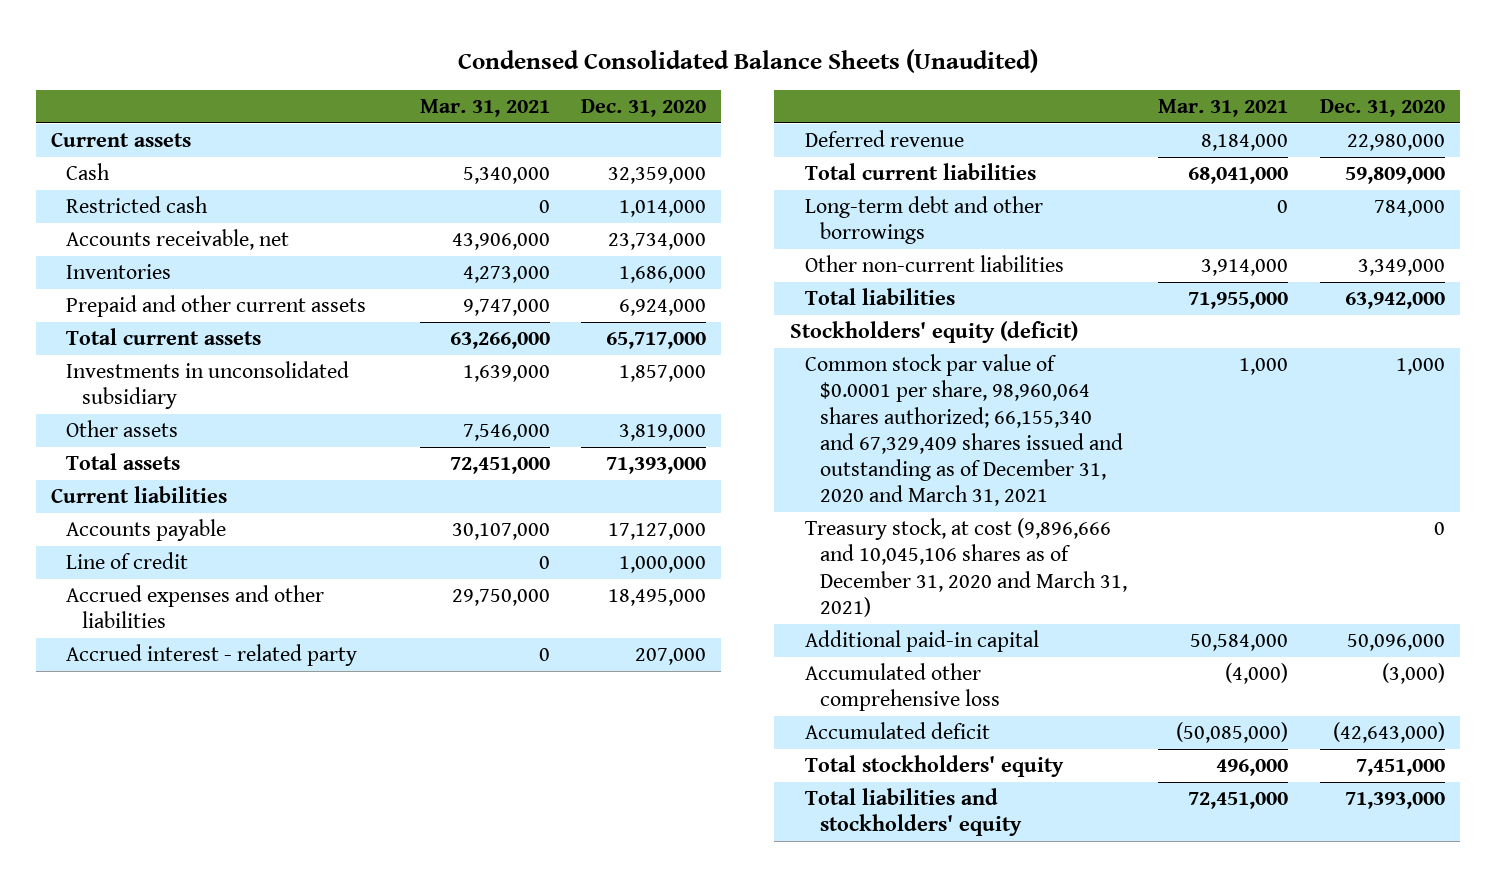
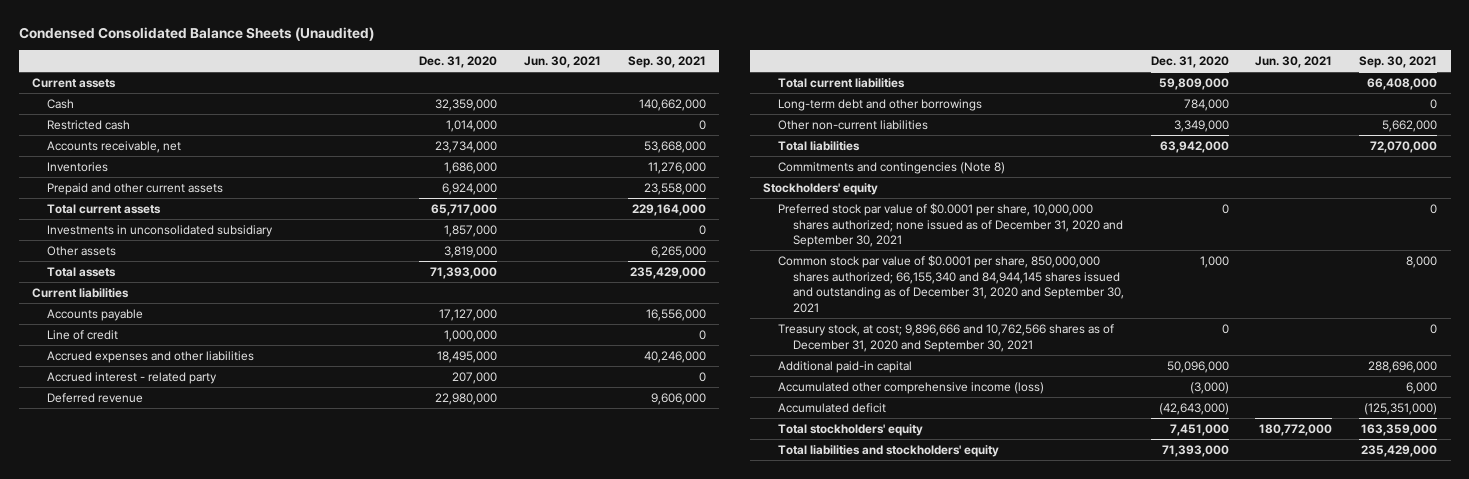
- | Mar. 31, 2021 | Dec. 31, 2020
+ | Dec. 31, 2020 | Jun. 30, 2021 | Sep. 30, 2021
- Stockholders' equity (deficit)
- Common stock par value of $0.0001 per share, 98,960,064 shares authorized; 66,155,340 and 67,329,409 shares issued and outstanding as of December 31, 2020 and March 31, 2021 | 1,000 | 1,000
- Treasury stock, at cost (9,896,666 and 10,045,106 shares as of December 31, 2020 and March 31, 2021) | | 0
+ Commitments and contingencies (Note 8)
+ Stockholders' equity
+ Preferred stock par value of $0.0001 per share, 10,000,000 shares authorized; none issued as of December 31, 2020 and September 30, 2021 | 0 | | 0
+ Common stock par value of $0.0001 per share, 850,000,000 shares authorized; 66,155,340 and 84,944,145 shares issued and outstanding as of December 31, 2020 and September 30, 2021 | 1,000 | | 8,000
+ Treasury stock, at cost; 9,896,666 and 10,762,566 shares as of December 31, 2020 and September 30, 2021 | 0 | | 0
- Accumulated other comprehensive loss | (4,000) | (3,000)
+ Accumulated other comprehensive income (loss) | (3,000) | | 6,000

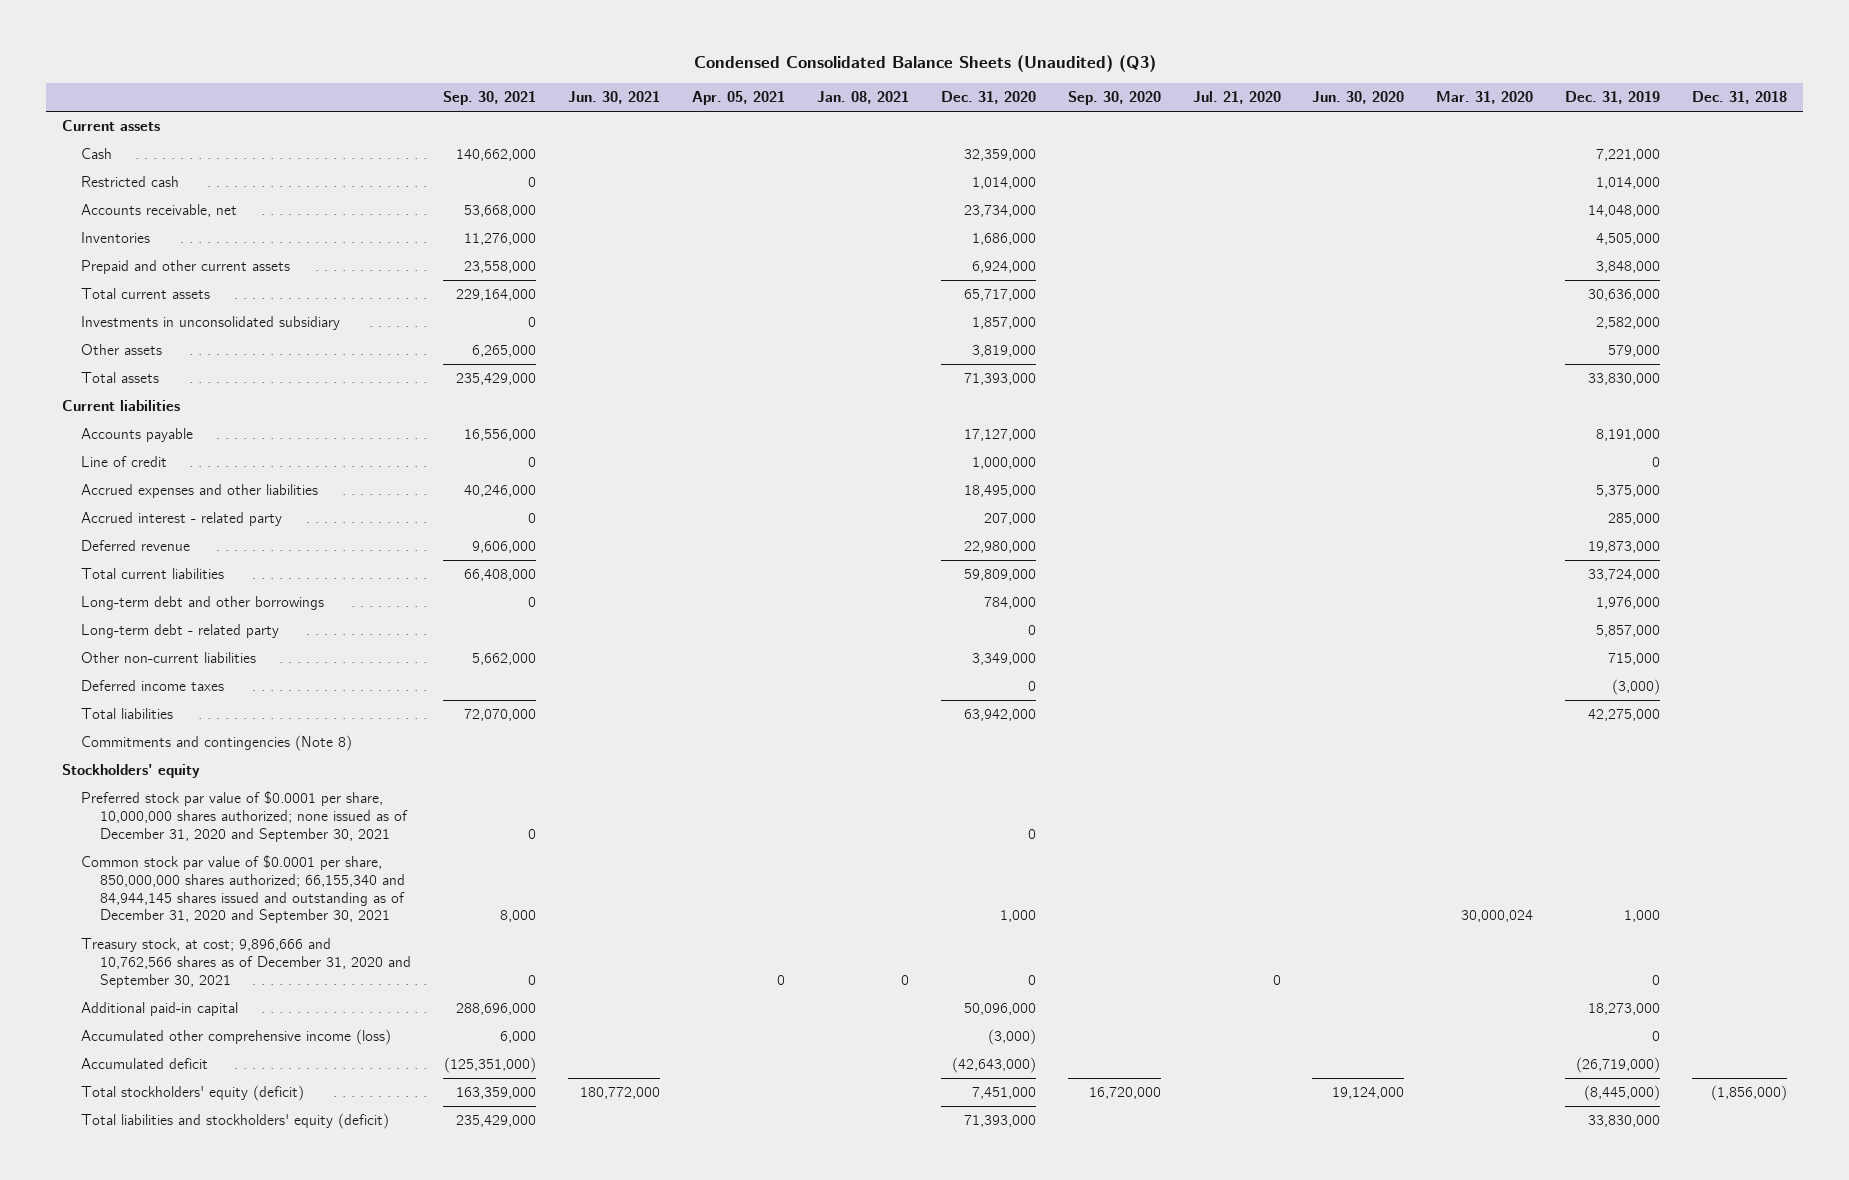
- Condensed Consolidated Balance Sheets (Unaudited)
+ Condensed Consolidated Balance Sheets (Unaudited) (Q3)
- | Dec. 31, 2020 | Jun. 30, 2021 | Sep. 30, 2021
+ | Sep. 30, 2021 | Jun. 30, 2021 | Apr. 05, 2021 | Jan. 08, 2021 | Dec. 31, 2020 | Sep. 30, 2020 | Jul. 21, 2020 | Jun. 30, 2020 | Mar. 31, 2020 | Dec. 31, 2019 | Dec. 31, 2018
+ Long-term debt - related party | | | | | 0 | | | | | 5,857,000 |
+ Deferred income taxes | | | | | 0 | | | | | (3,000) |
- Total stockholders' equity | 7,451,000 | 180,772,000 | 163,359,000
- Total liabilities and stockholders' equity | 71,393,000 | | 235,429,000
+ Total stockholders' equity (deficit) | 163,359,000 | 180,772,000 | | | 7,451,000 | 16,720,000 | | 19,124,000 | | (8,445,000) | (1,856,000)
+ Total liabilities and stockholders' equity (deficit) | 235,429,000 | | | | 71,393,000 | | | | | 33,830,000 |

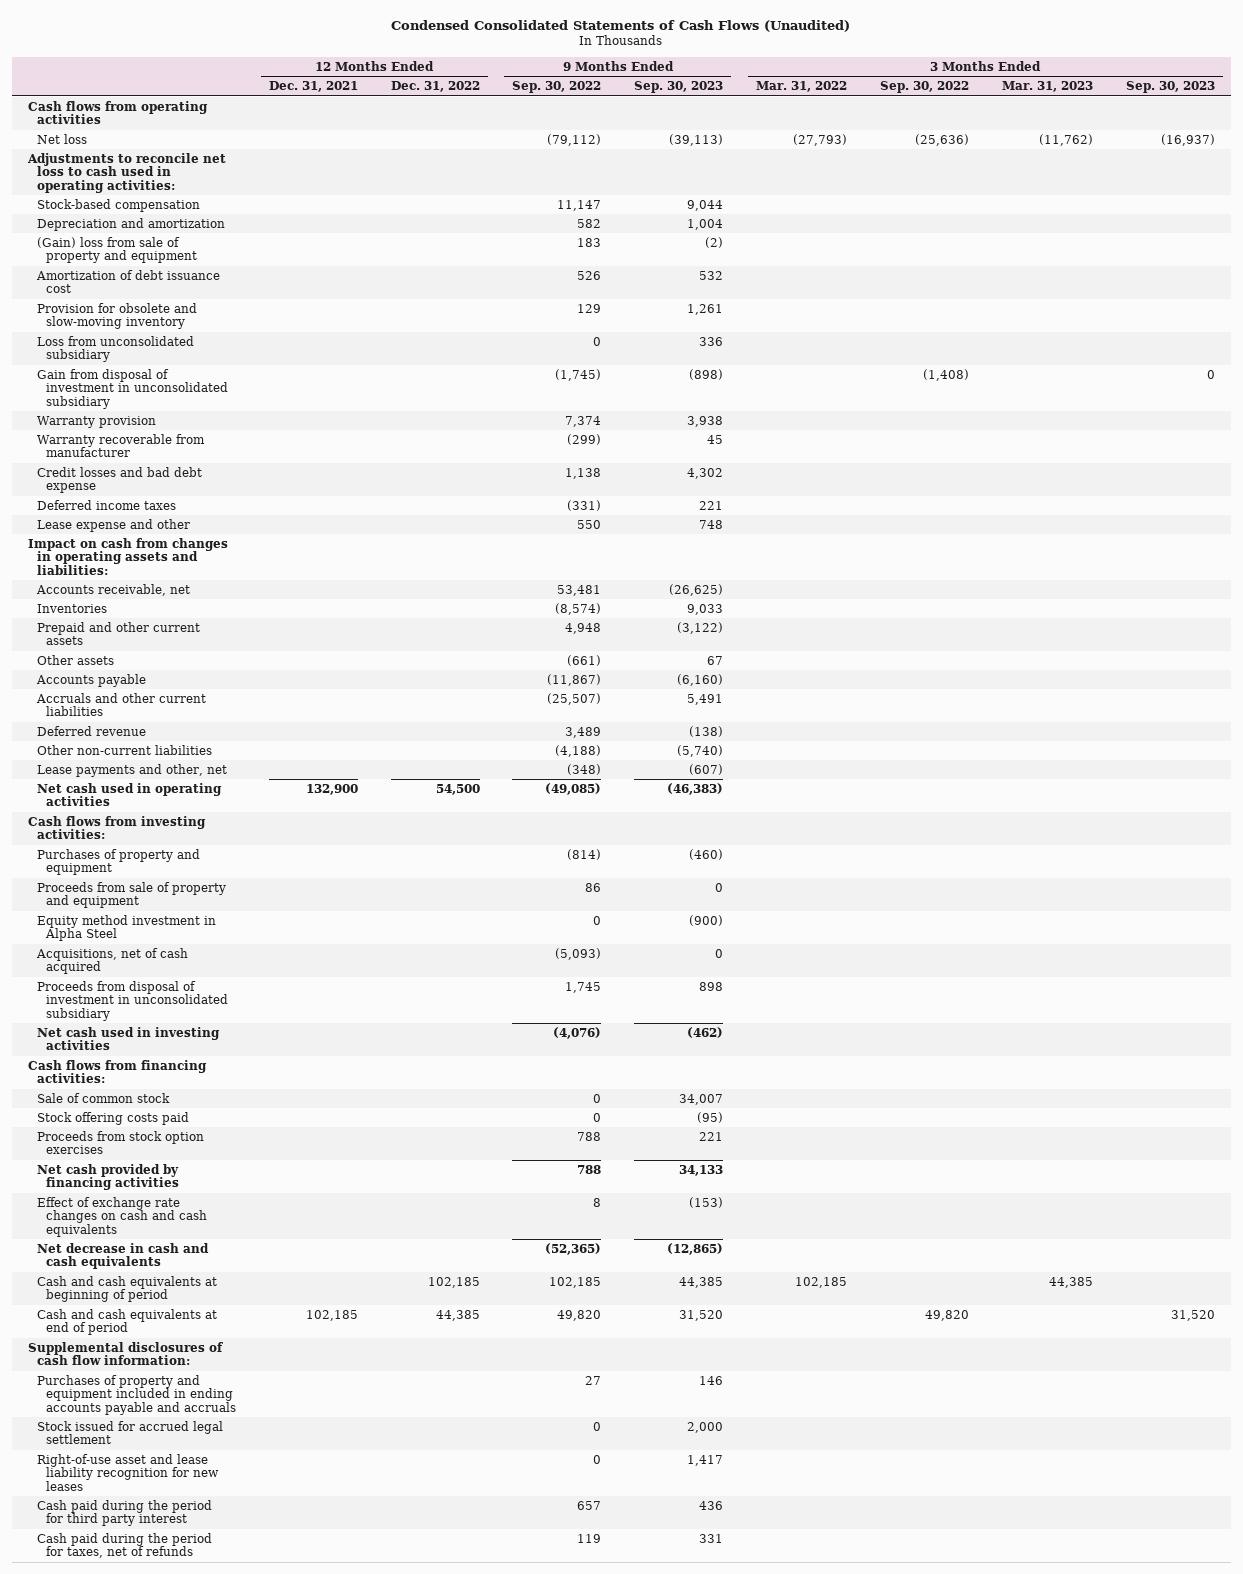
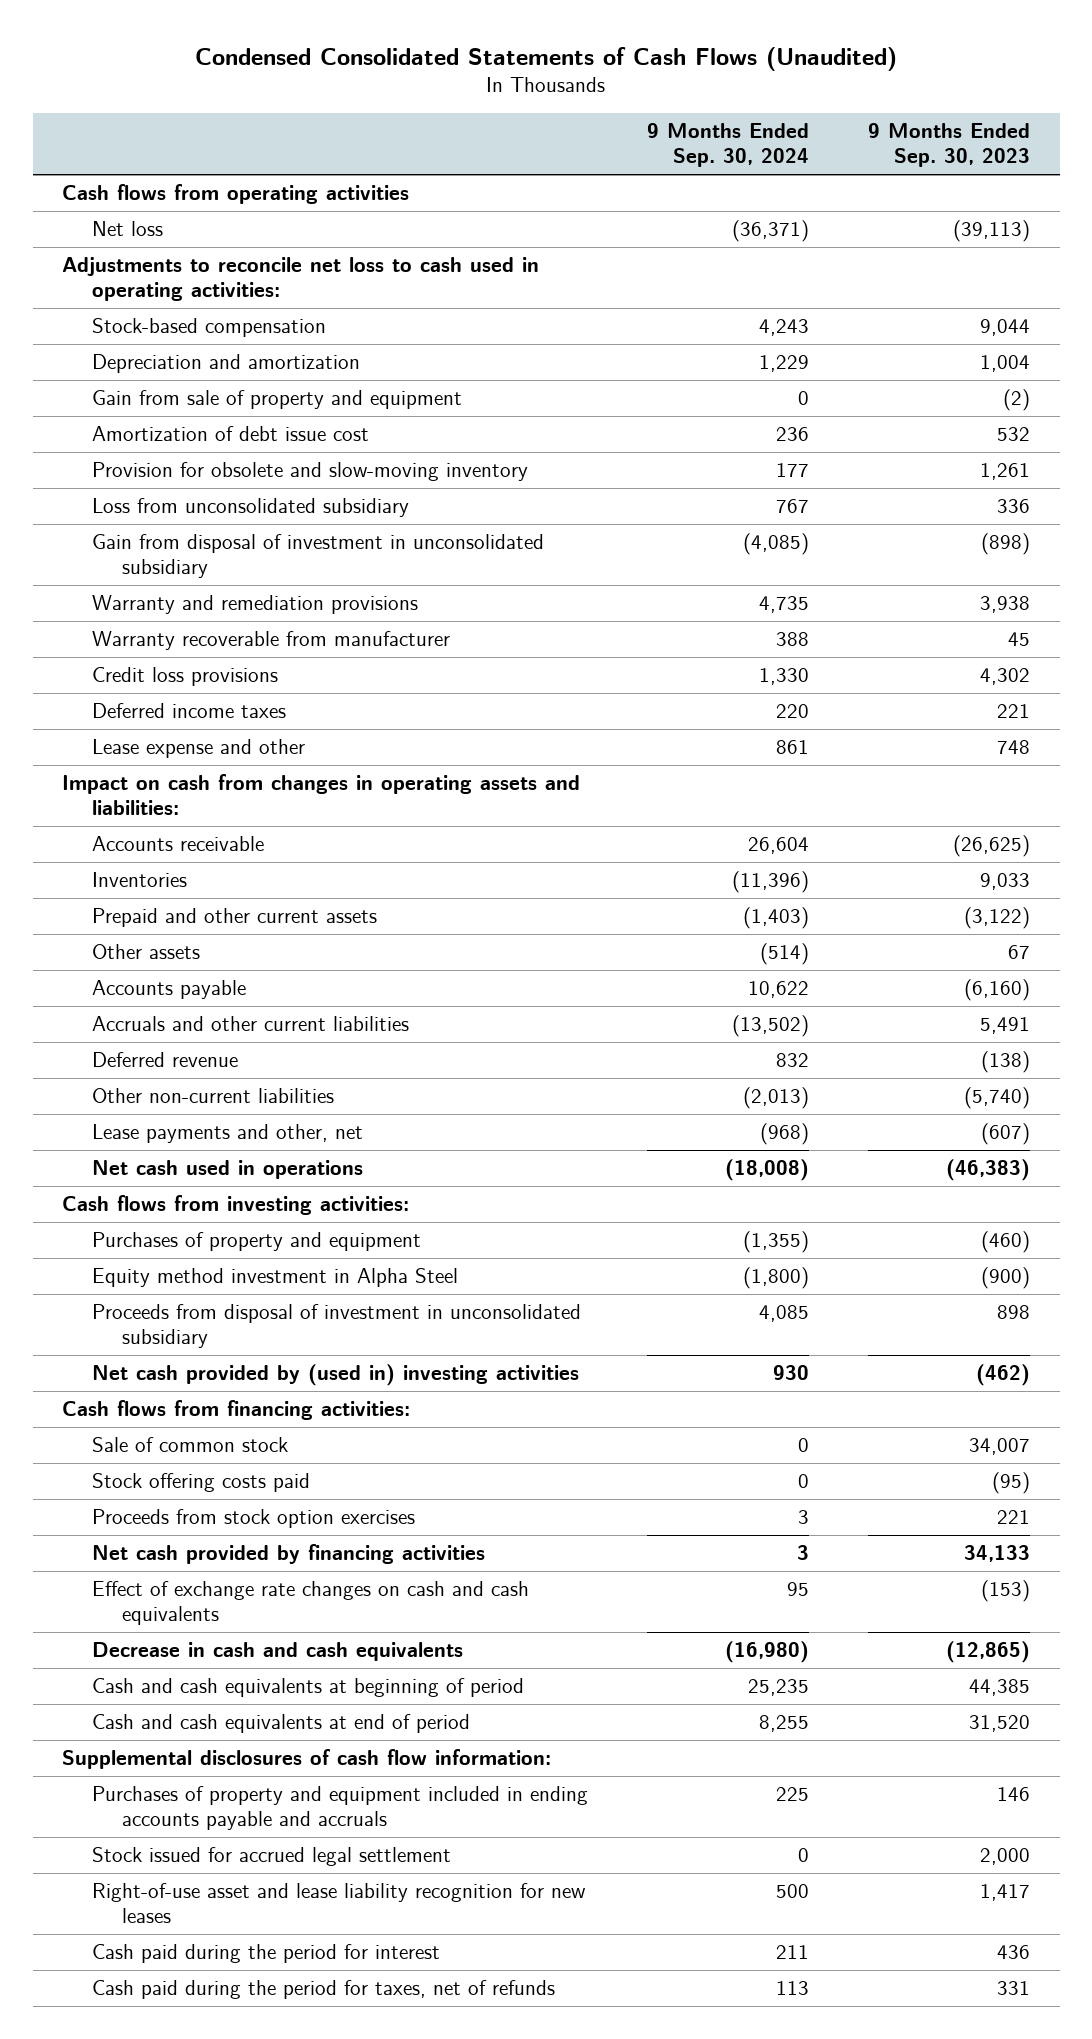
- | 12 Months Ended Dec. 31, 2021 | 12 Months Ended Dec. 31, 2022 | 9 Months Ended Sep. 30, 2022 | 9 Months Ended Sep. 30, 2023 | 3 Months Ended Mar. 31, 2022 | 3 Months Ended Sep. 30, 2022 | 3 Months Ended Mar. 31, 2023 | 3 Months Ended Sep. 30, 2023
+ | 9 Months Ended Sep. 30, 2024 | 9 Months Ended Sep. 30, 2023
- (Gain) loss from sale of property and equipment | | | 183 | (2) | | | |
- Amortization of debt issuance cost | | | 526 | 532 | | | |
+ Gain from sale of property and equipment | 0 | (2)
+ Amortization of debt issue cost | 236 | 532
- Warranty provision | | | 7,374 | 3,938 | | | |
+ Warranty and remediation provisions | 4,735 | 3,938
- Credit losses and bad debt expense | | | 1,138 | 4,302 | | | |
+ Credit loss provisions | 1,330 | 4,302
- Accounts receivable, net | | | 53,481 | (26,625) | | | |
+ Accounts receivable | 26,604 | (26,625)
- Net cash used in operating activities | 132,900 | 54,500 | (49,085) | (46,383) | | | |
+ Net cash used in operations | (18,008) | (46,383)
- Proceeds from sale of property and equipment | | | 86 | 0 | | | |
- Acquisitions, net of cash acquired | | | (5,093) | 0 | | | |
- Net cash used in investing activities | | | (4,076) | (462) | | | |
+ Net cash provided by (used in) investing activities | 930 | (462)
- Net decrease in cash and cash equivalents | | | (52,365) | (12,865) | | | |
+ Decrease in cash and cash equivalents | (16,980) | (12,865)
- Cash paid during the period for third party interest | | | 657 | 436 | | | |
+ Cash paid during the period for interest | 211 | 436

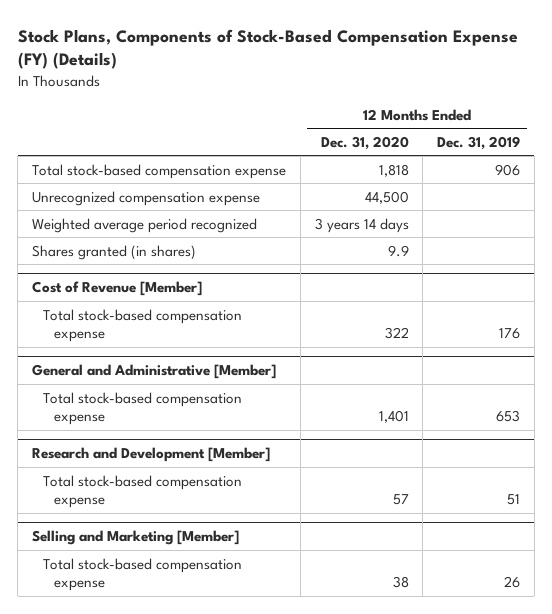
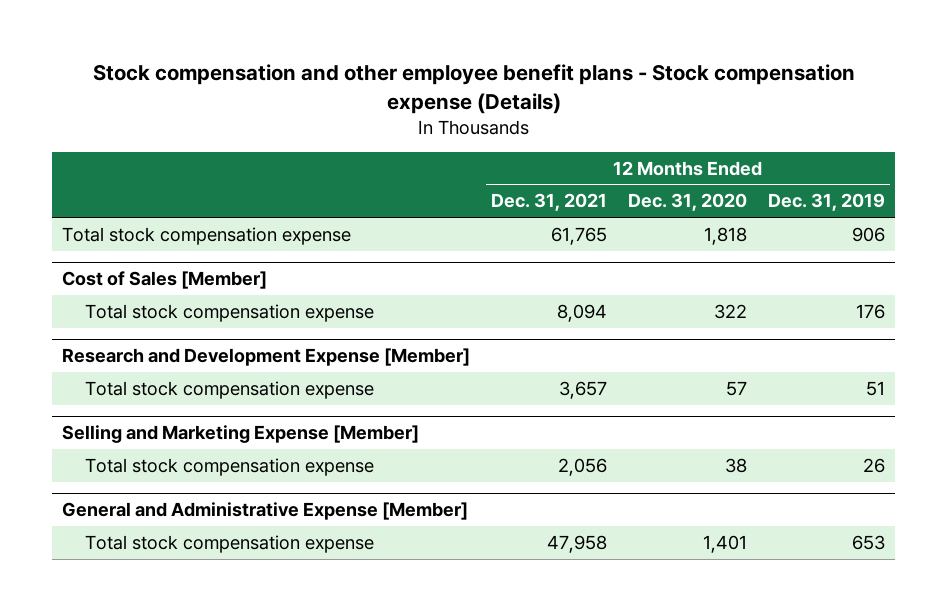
- Stock Plans, Components of Stock-Based Compensation Expense (FY) (Details)
+ Stock compensation and other employee benefit plans - Stock compensation expense (Details)
- | 12 Months Ended Dec. 31, 2020 | 12 Months Ended Dec. 31, 2019
+ | 12 Months Ended Dec. 31, 2021 | 12 Months Ended Dec. 31, 2020 | 12 Months Ended Dec. 31, 2019
- Total stock-based compensation expense | 1,818 | 906
- Unrecognized compensation expense | 44,500 |
- Weighted average period recognized | 3 years 14 days |
- Shares granted (in shares) | 9.9 |
- Cost of Revenue [Member]
- Total stock-based compensation expense | 322 | 176
- General and Administrative [Member]
- Total stock-based compensation expense | 1,401 | 653
- Research and Development [Member]
- Total stock-based compensation expense | 57 | 51
- Selling and Marketing [Member]
- Total stock-based compensation expense | 38 | 26
+ Total stock compensation expense | 61,765 | 1,818 | 906
+ Cost of Sales [Member]
+ Total stock compensation expense | 8,094 | 322 | 176
+ Research and Development Expense [Member]
+ Total stock compensation expense | 3,657 | 57 | 51
+ Selling and Marketing Expense [Member]
+ Total stock compensation expense | 2,056 | 38 | 26
+ General and Administrative Expense [Member]
+ Total stock compensation expense | 47,958 | 1,401 | 653

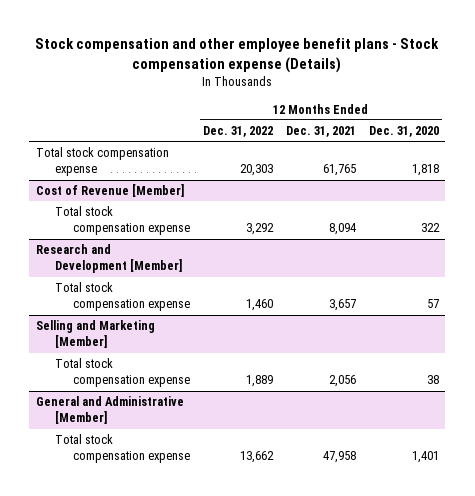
- | 12 Months Ended Dec. 31, 2021 | 12 Months Ended Dec. 31, 2020 | 12 Months Ended Dec. 31, 2019
+ | 12 Months Ended Dec. 31, 2022 | 12 Months Ended Dec. 31, 2021 | 12 Months Ended Dec. 31, 2020
- Cost of Sales [Member]
+ Cost of Revenue [Member]
- Research and Development Expense [Member]
+ Research and Development [Member]
- Selling and Marketing Expense [Member]
+ Selling and Marketing [Member]
- General and Administrative Expense [Member]
+ General and Administrative [Member]

